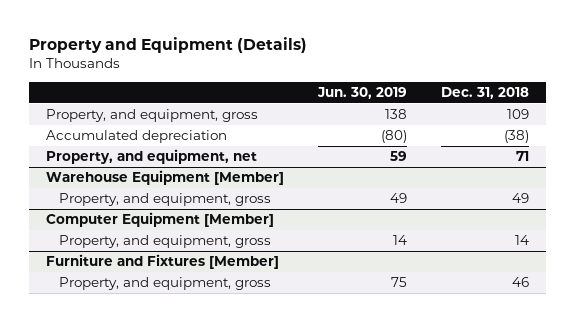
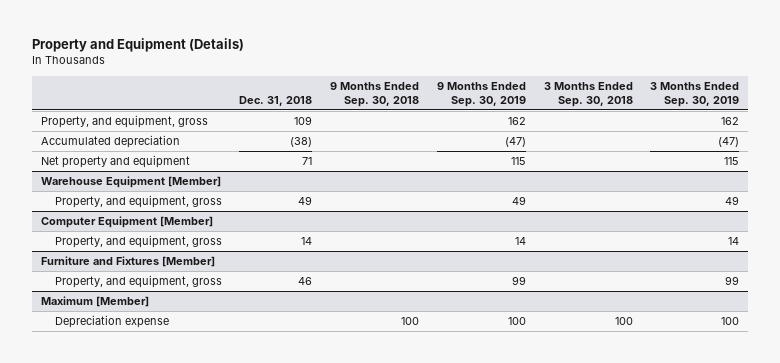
- | Jun. 30, 2019 | Dec. 31, 2018
+ | Dec. 31, 2018 | 9 Months Ended Sep. 30, 2018 | 9 Months Ended Sep. 30, 2019 | 3 Months Ended Sep. 30, 2018 | 3 Months Ended Sep. 30, 2019
- Property, and equipment, net | 59 | 71
+ Net property and equipment | 71 | | 115 | | 115
+ Maximum [Member]
+ Depreciation expense | | 100 | 100 | 100 | 100

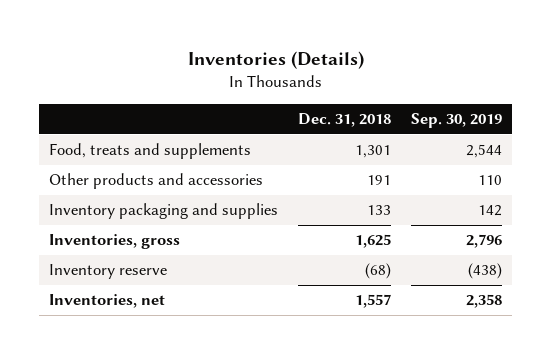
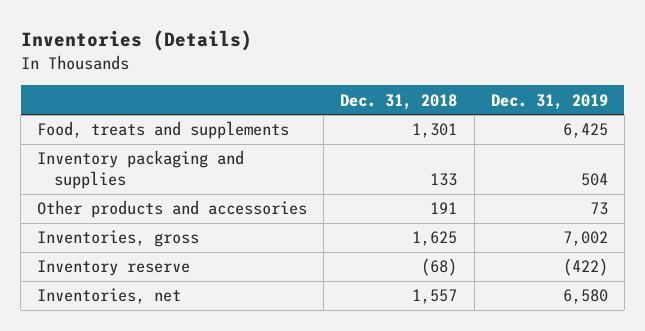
- | Dec. 31, 2018 | Sep. 30, 2019
+ | Dec. 31, 2018 | Dec. 31, 2019
moved down: Other products and accessories | 191 | 73

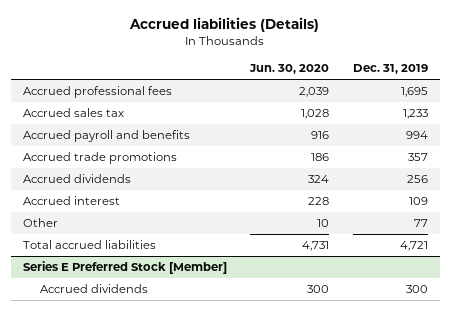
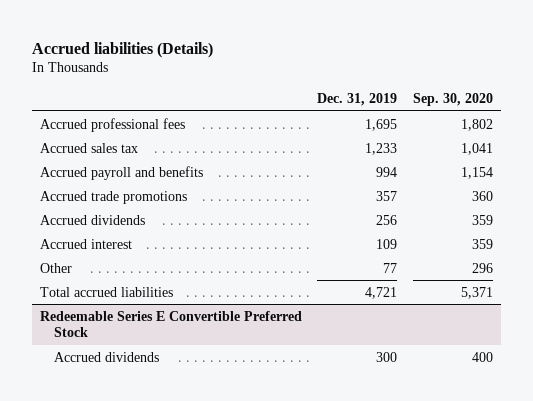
- | Jun. 30, 2020 | Dec. 31, 2019
+ | Dec. 31, 2019 | Sep. 30, 2020
- Series E Preferred Stock [Member]
+ Redeemable Series E Convertible Preferred Stock

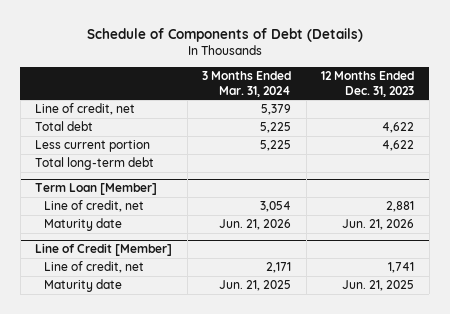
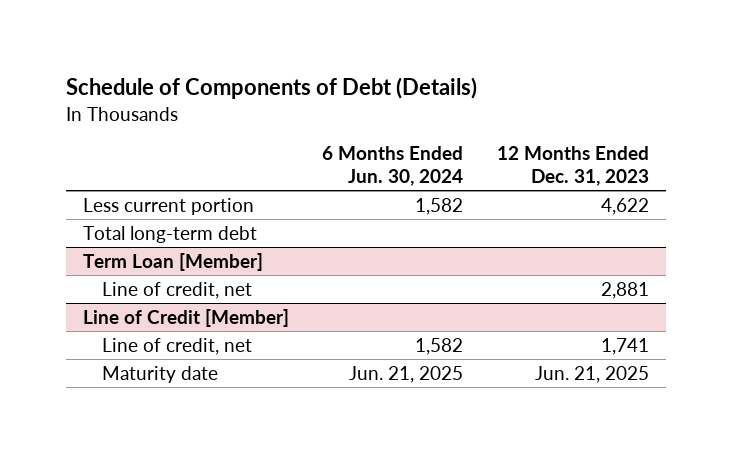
- | 3 Months Ended Mar. 31, 2024 | 12 Months Ended Dec. 31, 2023
+ | 6 Months Ended Jun. 30, 2024 | 12 Months Ended Dec. 31, 2023
- Line of credit, net | 5,379 |
- Total debt | 5,225 | 4,622
@ Term Loan [Member]
- Maturity date | Jun. 21, 2026 | Jun. 21, 2026

